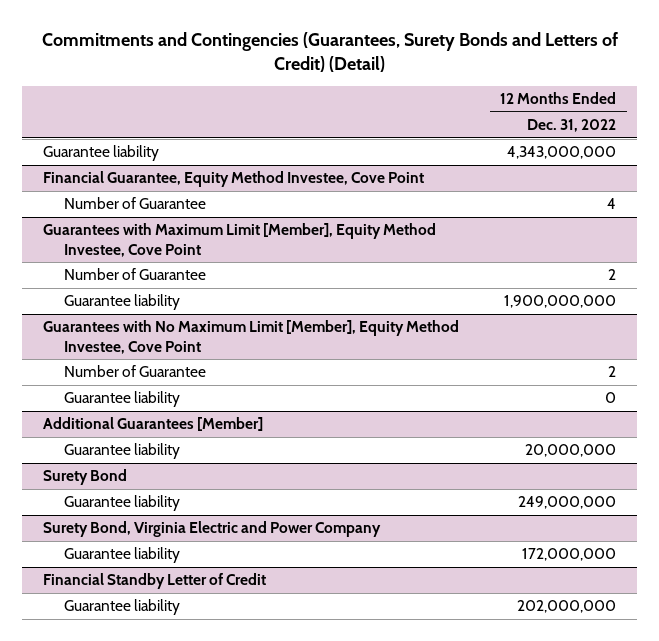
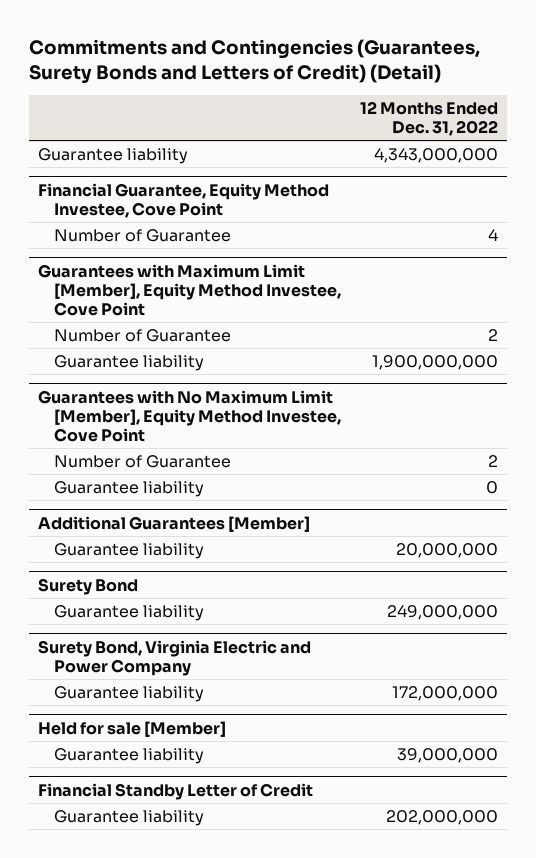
+ Held for sale [Member]
+ Guarantee liability | 39,000,000

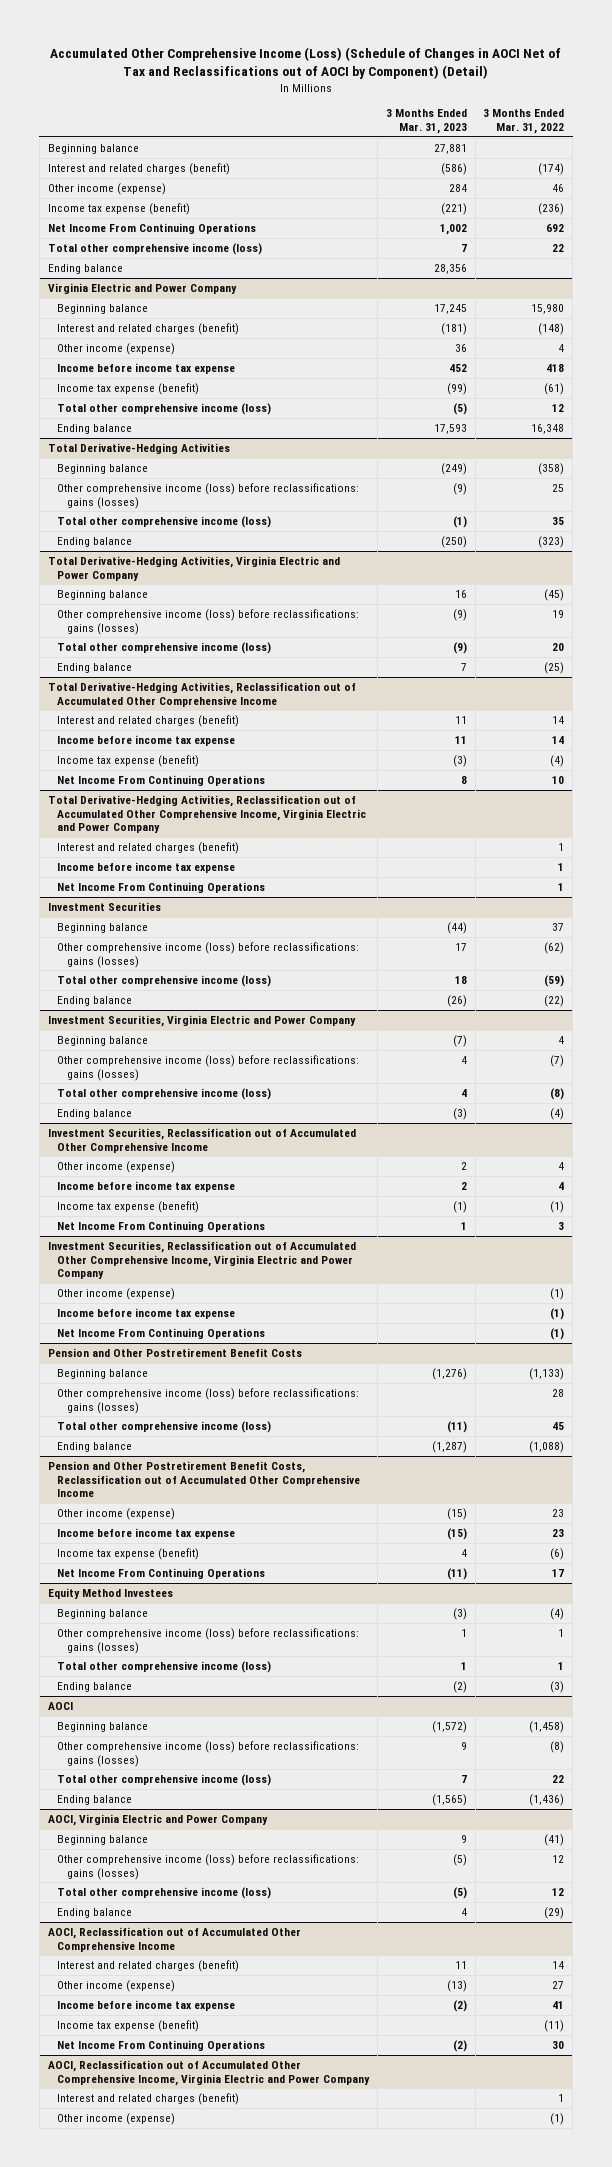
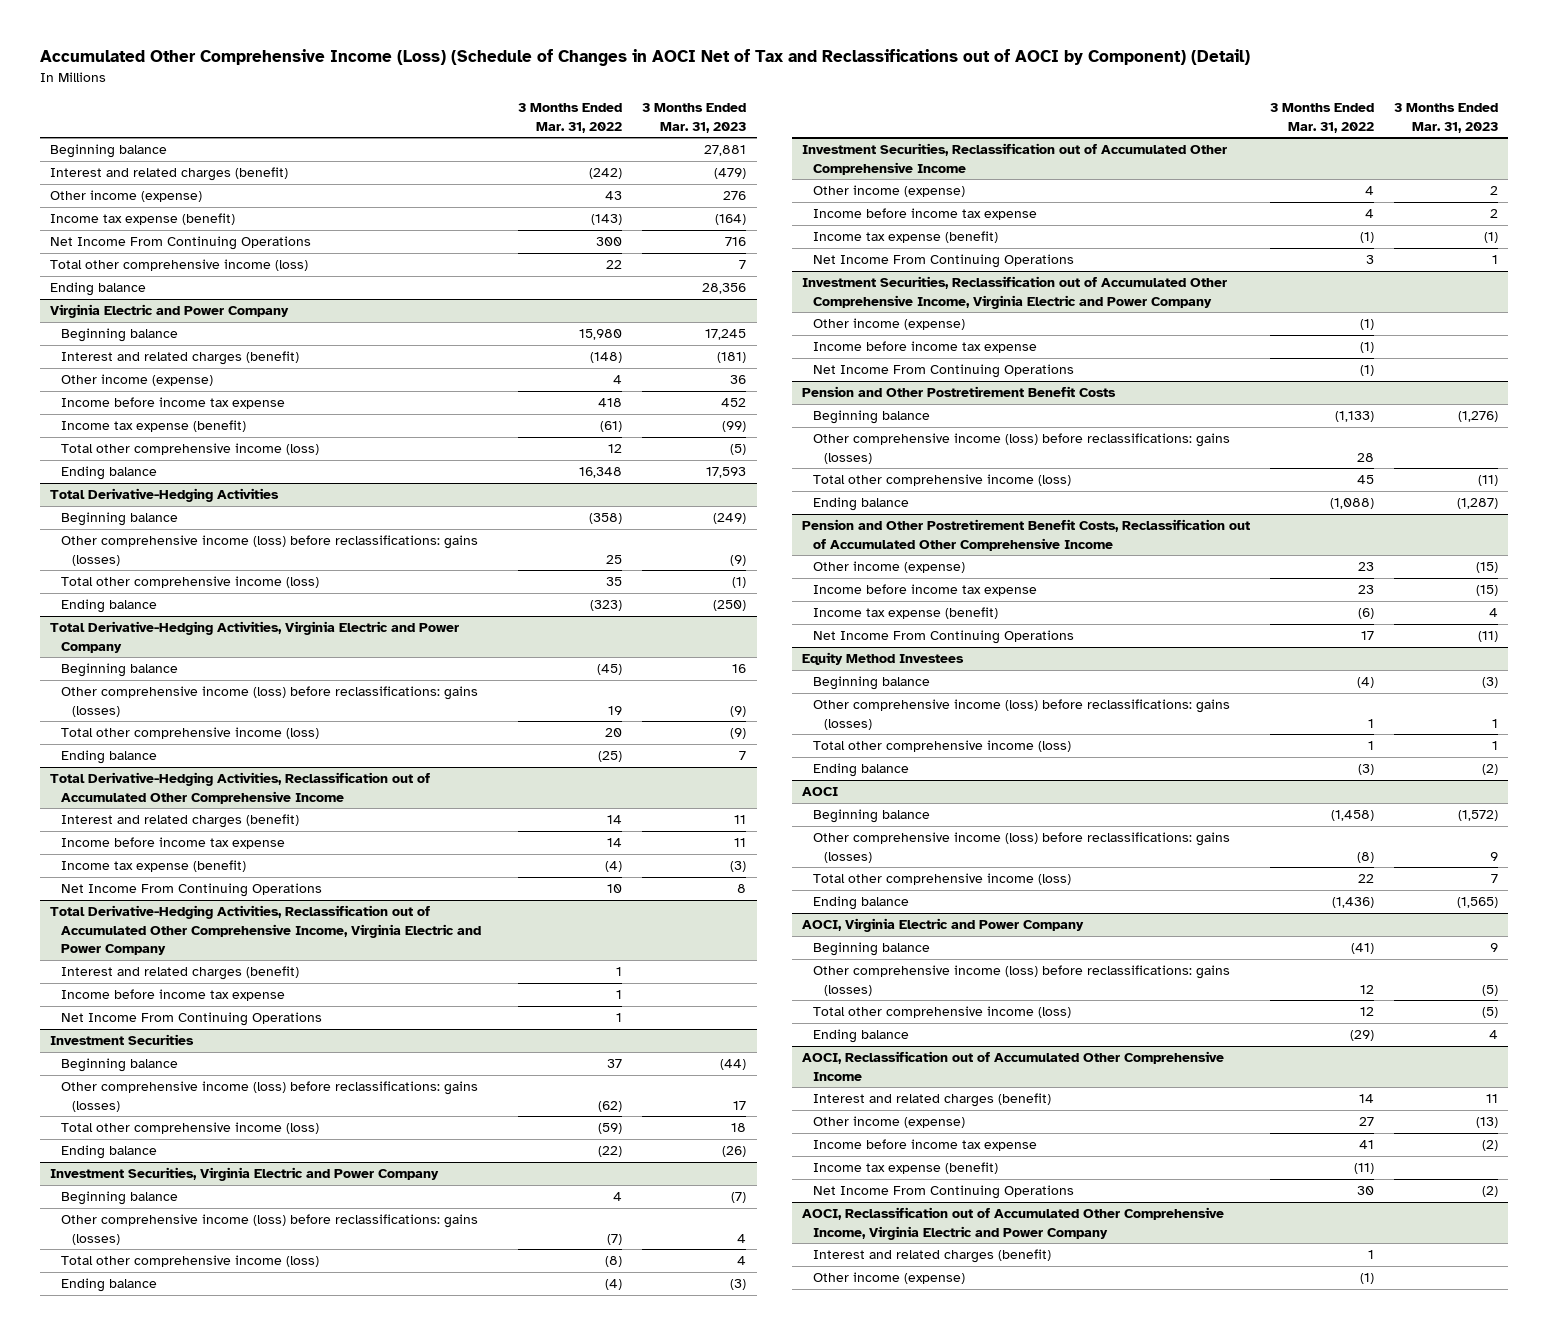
- | 3 Months Ended Mar. 31, 2023 | 3 Months Ended Mar. 31, 2022
+ | 3 Months Ended Mar. 31, 2022 | 3 Months Ended Mar. 31, 2023
- Interest and related charges (benefit) | (586) | (174)
- Other income (expense) | 284 | 46
- Income tax expense (benefit) | (221) | (236)
- Net Income From Continuing Operations | 1,002 | 692
+ Interest and related charges (benefit) | (242) | (479)
+ Other income (expense) | 43 | 276
+ Income tax expense (benefit) | (143) | (164)
+ Net Income From Continuing Operations | 300 | 716

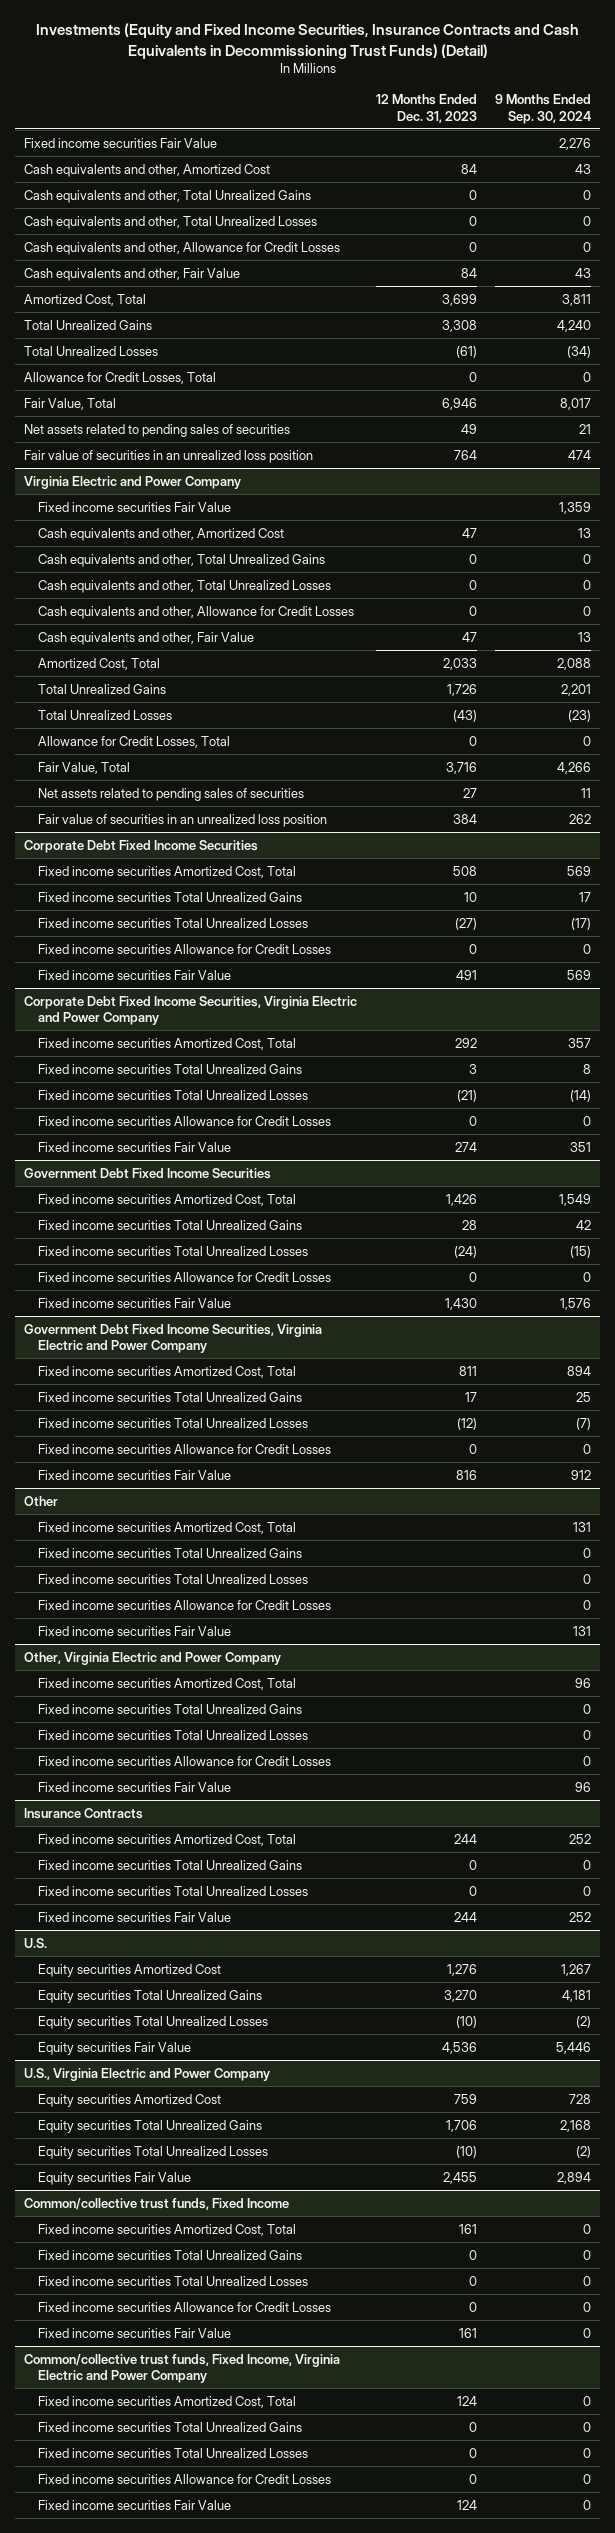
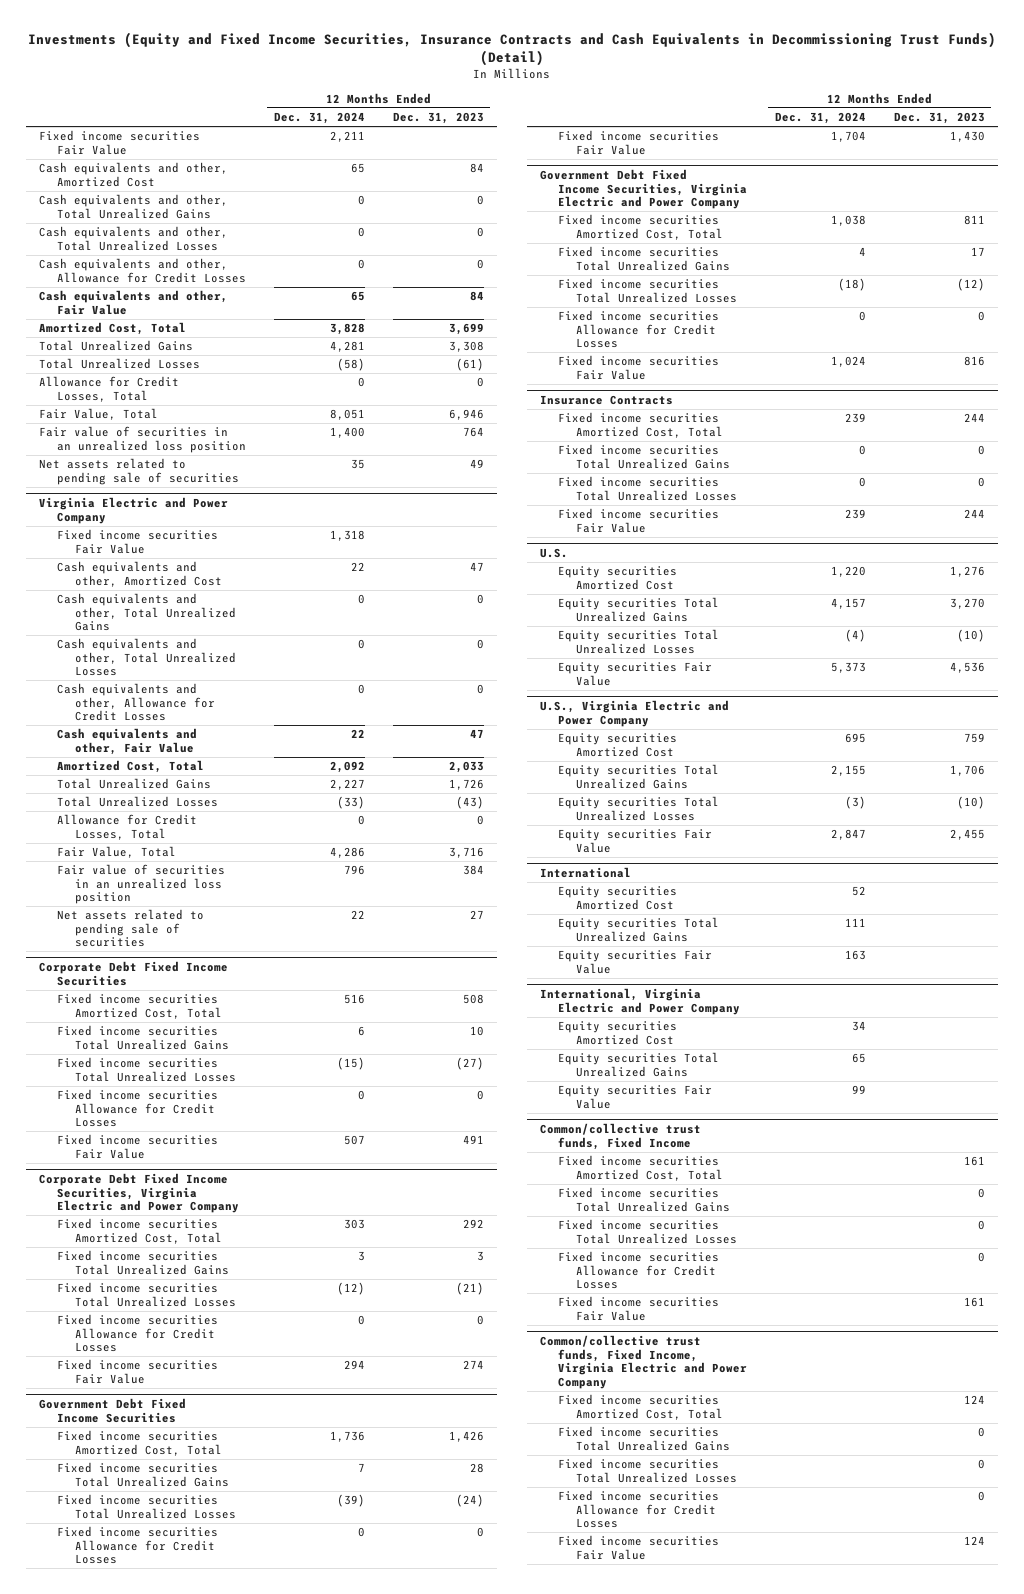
- | 12 Months Ended Dec. 31, 2023 | 9 Months Ended Sep. 30, 2024
+ | 12 Months Ended Dec. 31, 2024 | 12 Months Ended Dec. 31, 2023
- Net assets related to pending sales of securities | 49 | 21
+ Net assets related to pending sale of securities | 35 | 49
@ Virginia Electric and Power Company
- Net assets related to pending sales of securities | 27 | 11
+ Net assets related to pending sale of securities | 22 | 27
- Other
- Fixed income securities Amortized Cost, Total | | 131
- Fixed income securities Total Unrealized Gains | | 0
- Fixed income securities Total Unrealized Losses | | 0
- Fixed income securities Allowance for Credit Losses | | 0
- Fixed income securities Fair Value | | 131
- Other, Virginia Electric and Power Company
- Fixed income securities Amortized Cost, Total | | 96
- Fixed income securities Total Unrealized Gains | | 0
- Fixed income securities Total Unrealized Losses | | 0
- Fixed income securities Allowance for Credit Losses | | 0
- Fixed income securities Fair Value | | 96
+ International
+ Equity securities Amortized Cost | 52 |
+ Equity securities Total Unrealized Gains | 111 |
+ Equity securities Fair Value | 163 |
+ International, Virginia Electric and Power Company
+ Equity securities Amortized Cost | 34 |
+ Equity securities Total Unrealized Gains | 65 |
+ Equity securities Fair Value | 99 |

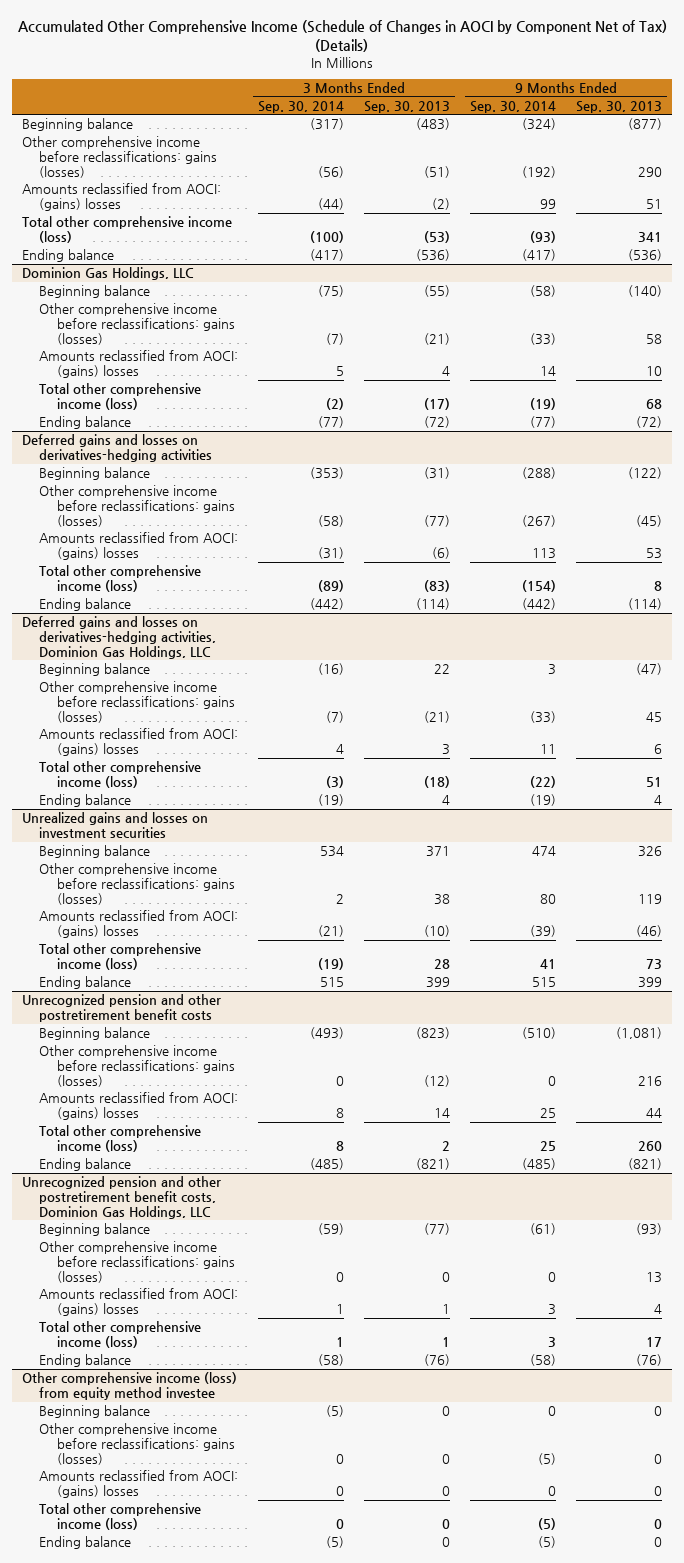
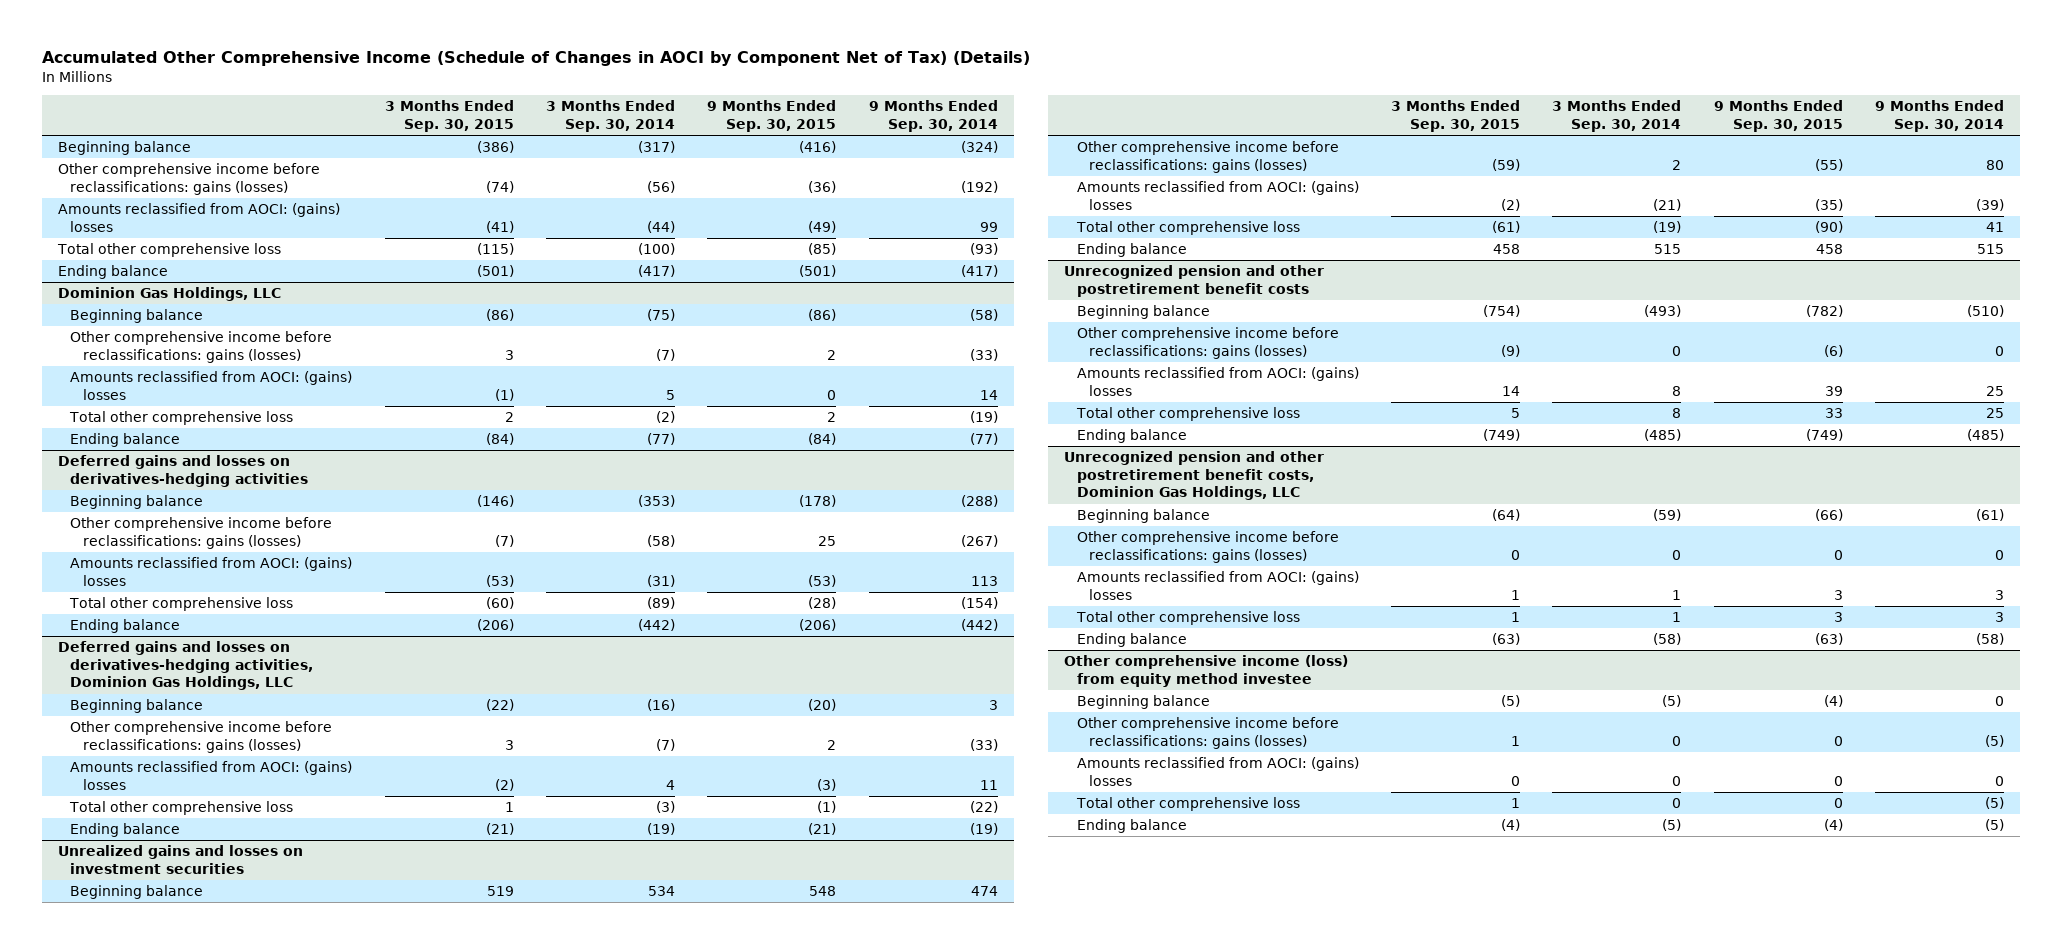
- | 3 Months Ended Sep. 30, 2014 | 3 Months Ended Sep. 30, 2013 | 9 Months Ended Sep. 30, 2014 | 9 Months Ended Sep. 30, 2013
+ | 3 Months Ended Sep. 30, 2015 | 3 Months Ended Sep. 30, 2014 | 9 Months Ended Sep. 30, 2015 | 9 Months Ended Sep. 30, 2014
- Total other comprehensive income (loss) | (100) | (53) | (93) | 341
+ Total other comprehensive loss | (115) | (100) | (85) | (93)
@ Dominion Gas Holdings, LLC
- Total other comprehensive income (loss) | (2) | (17) | (19) | 68
+ Total other comprehensive loss | 2 | (2) | 2 | (19)
@ Deferred gains and losses on derivatives-hedging activities
- Total other comprehensive income (loss) | (89) | (83) | (154) | 8
+ Total other comprehensive loss | (60) | (89) | (28) | (154)
@ Deferred gains and losses on derivatives-hedging activities, Dominion Gas Holdings, LLC
- Total other comprehensive income (loss) | (3) | (18) | (22) | 51
+ Total other comprehensive loss | 1 | (3) | (1) | (22)
@ Unrealized gains and losses on investment securities
- Total other comprehensive income (loss) | (19) | 28 | 41 | 73
+ Total other comprehensive loss | (61) | (19) | (90) | 41
@ Unrecognized pension and other postretirement benefit costs
- Total other comprehensive income (loss) | 8 | 2 | 25 | 260
+ Total other comprehensive loss | 5 | 8 | 33 | 25
@ Unrecognized pension and other postretirement benefit costs, Dominion Gas Holdings, LLC
- Total other comprehensive income (loss) | 1 | 1 | 3 | 17
+ Total other comprehensive loss | 1 | 1 | 3 | 3
@ Other comprehensive income (loss) from equity method investee
- Total other comprehensive income (loss) | 0 | 0 | (5) | 0
+ Total other comprehensive loss | 1 | 0 | 0 | (5)

